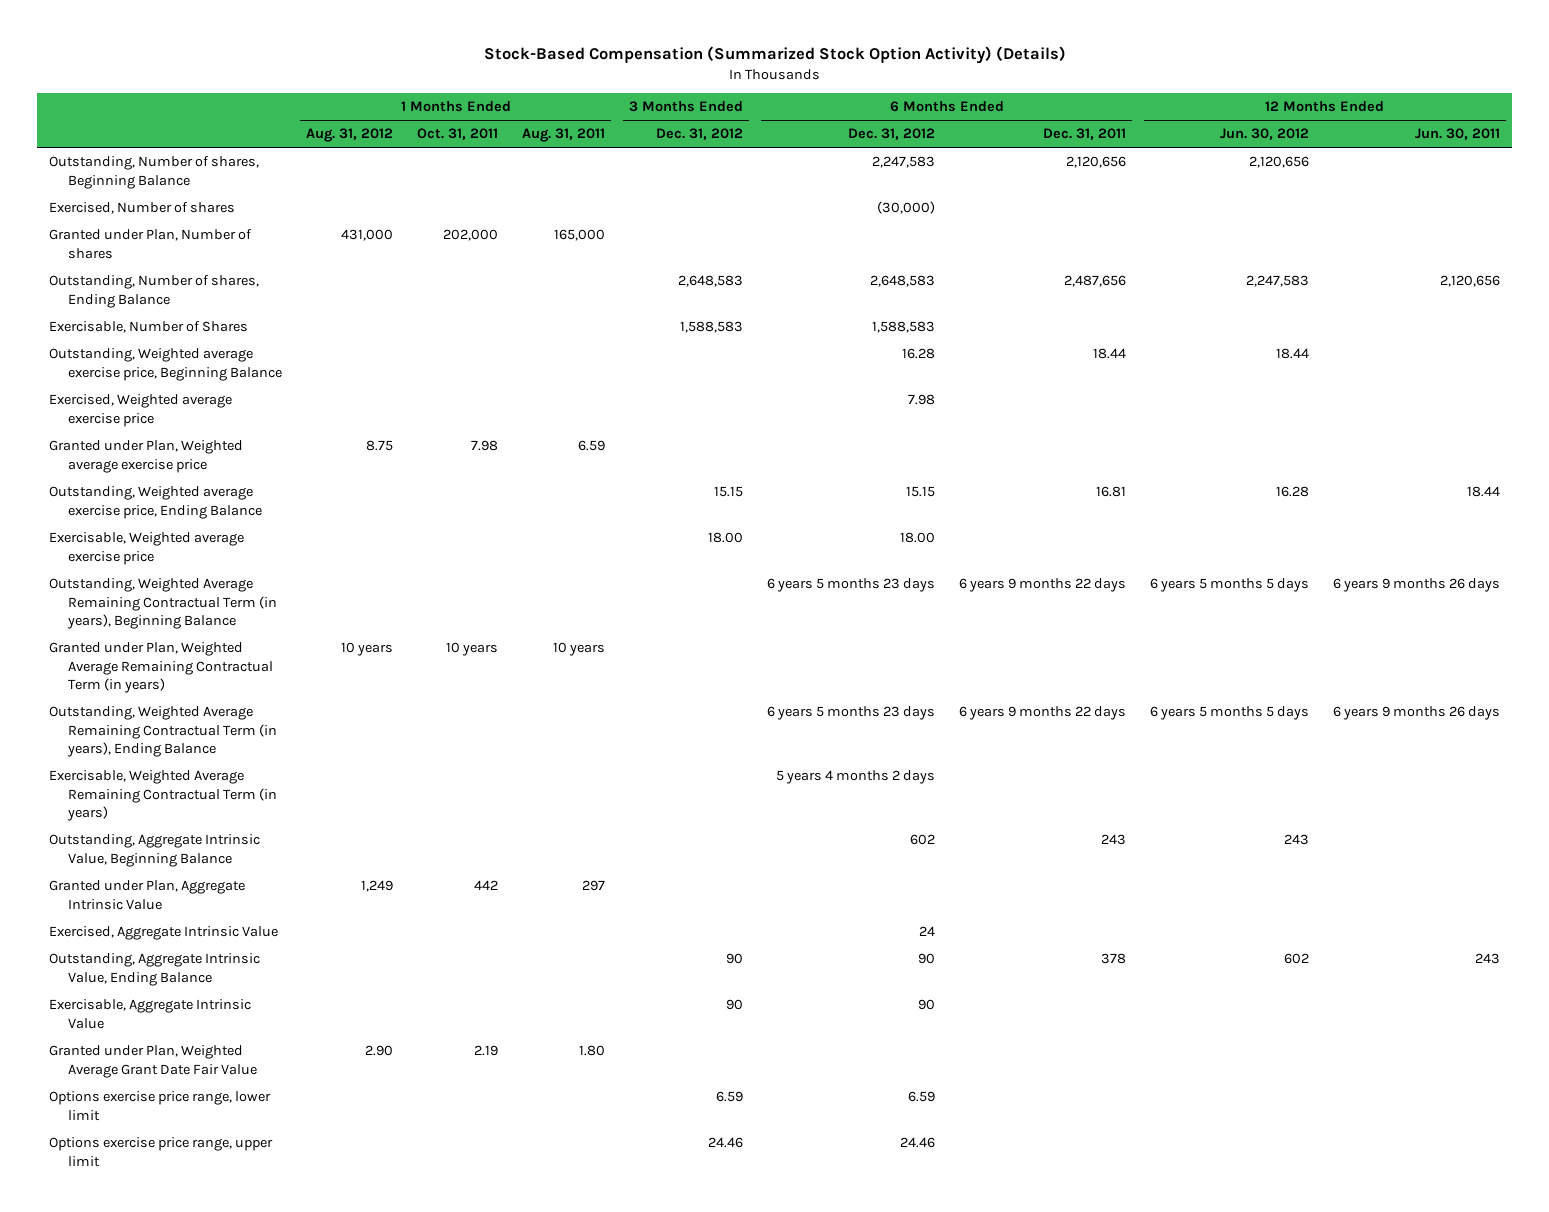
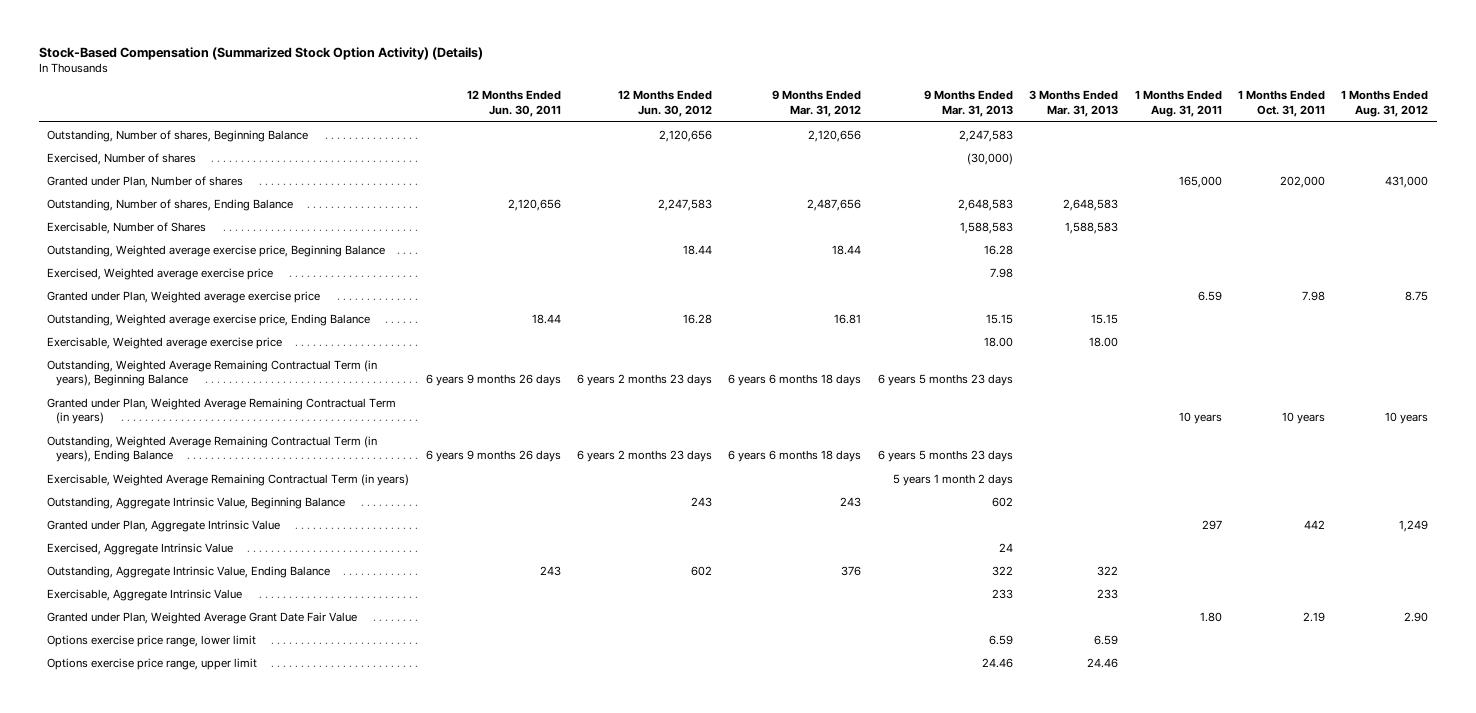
- | 1 Months Ended Aug. 31, 2012 | 1 Months Ended Oct. 31, 2011 | 1 Months Ended Aug. 31, 2011 | 3 Months Ended Dec. 31, 2012 | 6 Months Ended Dec. 31, 2012 | 6 Months Ended Dec. 31, 2011 | 12 Months Ended Jun. 30, 2012 | 12 Months Ended Jun. 30, 2011
+ | 12 Months Ended Jun. 30, 2011 | 12 Months Ended Jun. 30, 2012 | 9 Months Ended Mar. 31, 2012 | 9 Months Ended Mar. 31, 2013 | 3 Months Ended Mar. 31, 2013 | 1 Months Ended Aug. 31, 2011 | 1 Months Ended Oct. 31, 2011 | 1 Months Ended Aug. 31, 2012
- Outstanding, Weighted Average Remaining Contractual Term (in years), Beginning Balance | | | | | 6 years 5 months 23 days | 6 years 9 months 22 days | 6 years 5 months 5 days | 6 years 9 months 26 days
+ Outstanding, Weighted Average Remaining Contractual Term (in years), Beginning Balance | 6 years 9 months 26 days | 6 years 2 months 23 days | 6 years 6 months 18 days | 6 years 5 months 23 days | | | |
- Outstanding, Weighted Average Remaining Contractual Term (in years), Ending Balance | | | | | 6 years 5 months 23 days | 6 years 9 months 22 days | 6 years 5 months 5 days | 6 years 9 months 26 days
+ Outstanding, Weighted Average Remaining Contractual Term (in years), Ending Balance | 6 years 9 months 26 days | 6 years 2 months 23 days | 6 years 6 months 18 days | 6 years 5 months 23 days | | | |

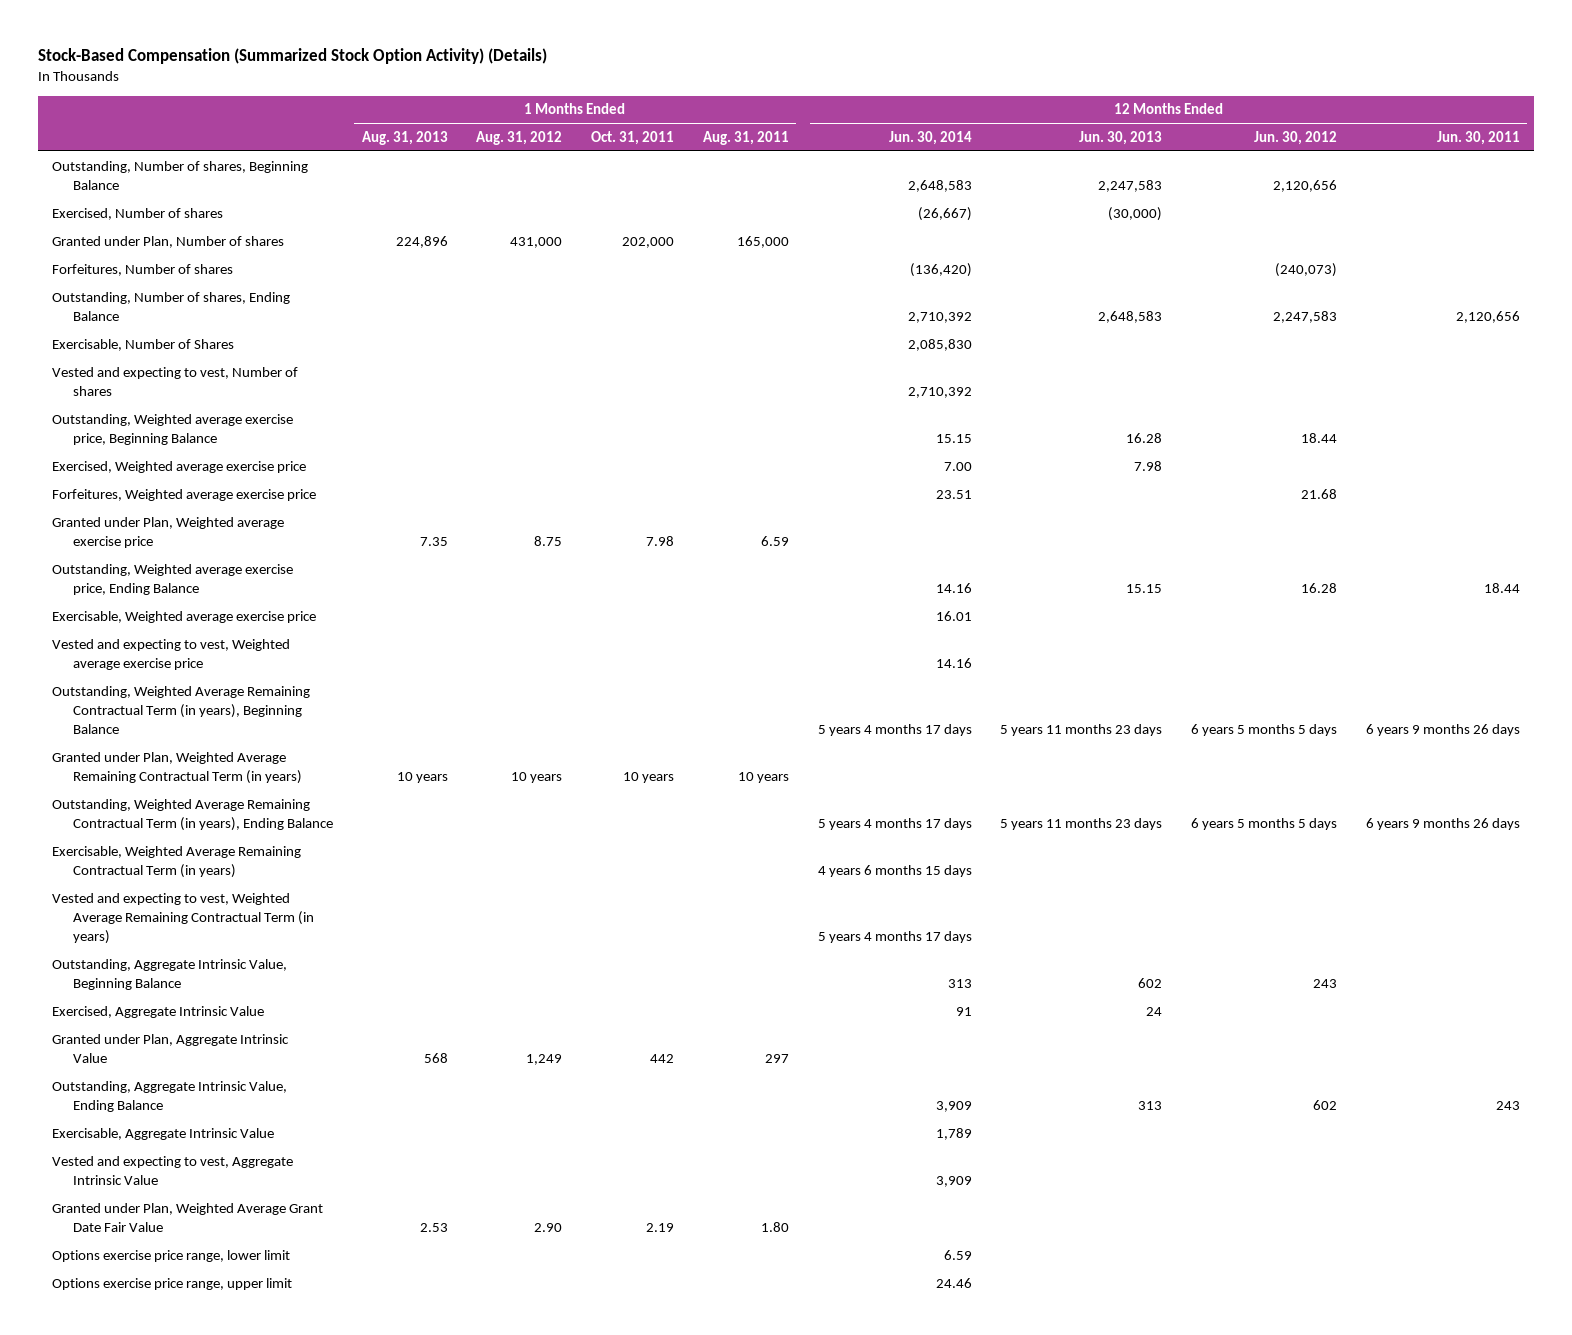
- | 12 Months Ended Jun. 30, 2011 | 12 Months Ended Jun. 30, 2012 | 9 Months Ended Mar. 31, 2012 | 9 Months Ended Mar. 31, 2013 | 3 Months Ended Mar. 31, 2013 | 1 Months Ended Aug. 31, 2011 | 1 Months Ended Oct. 31, 2011 | 1 Months Ended Aug. 31, 2012
+ | 1 Months Ended Aug. 31, 2013 | 1 Months Ended Aug. 31, 2012 | 1 Months Ended Oct. 31, 2011 | 1 Months Ended Aug. 31, 2011 | 12 Months Ended Jun. 30, 2014 | 12 Months Ended Jun. 30, 2013 | 12 Months Ended Jun. 30, 2012 | 12 Months Ended Jun. 30, 2011
+ Forfeitures, Number of shares | | | | | (136,420) | | (240,073) |
+ Vested and expecting to vest, Number of shares | | | | | 2,710,392 | | |
+ Forfeitures, Weighted average exercise price | | | | | 23.51 | | 21.68 |
- Outstanding, Weighted Average Remaining Contractual Term (in years), Beginning Balance | 6 years 9 months 26 days | 6 years 2 months 23 days | 6 years 6 months 18 days | 6 years 5 months 23 days | | | |
+ Vested and expecting to vest, Weighted average exercise price | | | | | 14.16 | | |
+ Outstanding, Weighted Average Remaining Contractual Term (in years), Beginning Balance | | | | | 5 years 4 months 17 days | 5 years 11 months 23 days | 6 years 5 months 5 days | 6 years 9 months 26 days
- Outstanding, Weighted Average Remaining Contractual Term (in years), Ending Balance | 6 years 9 months 26 days | 6 years 2 months 23 days | 6 years 6 months 18 days | 6 years 5 months 23 days | | | |
+ Outstanding, Weighted Average Remaining Contractual Term (in years), Ending Balance | | | | | 5 years 4 months 17 days | 5 years 11 months 23 days | 6 years 5 months 5 days | 6 years 9 months 26 days
+ Vested and expecting to vest, Weighted Average Remaining Contractual Term (in years) | | | | | 5 years 4 months 17 days | | |
moved down: Granted under Plan, Aggregate Intrinsic Value | 568 | 1,249 | 442 | 297 | | | |
+ Vested and expecting to vest, Aggregate Intrinsic Value | | | | | 3,909 | | |

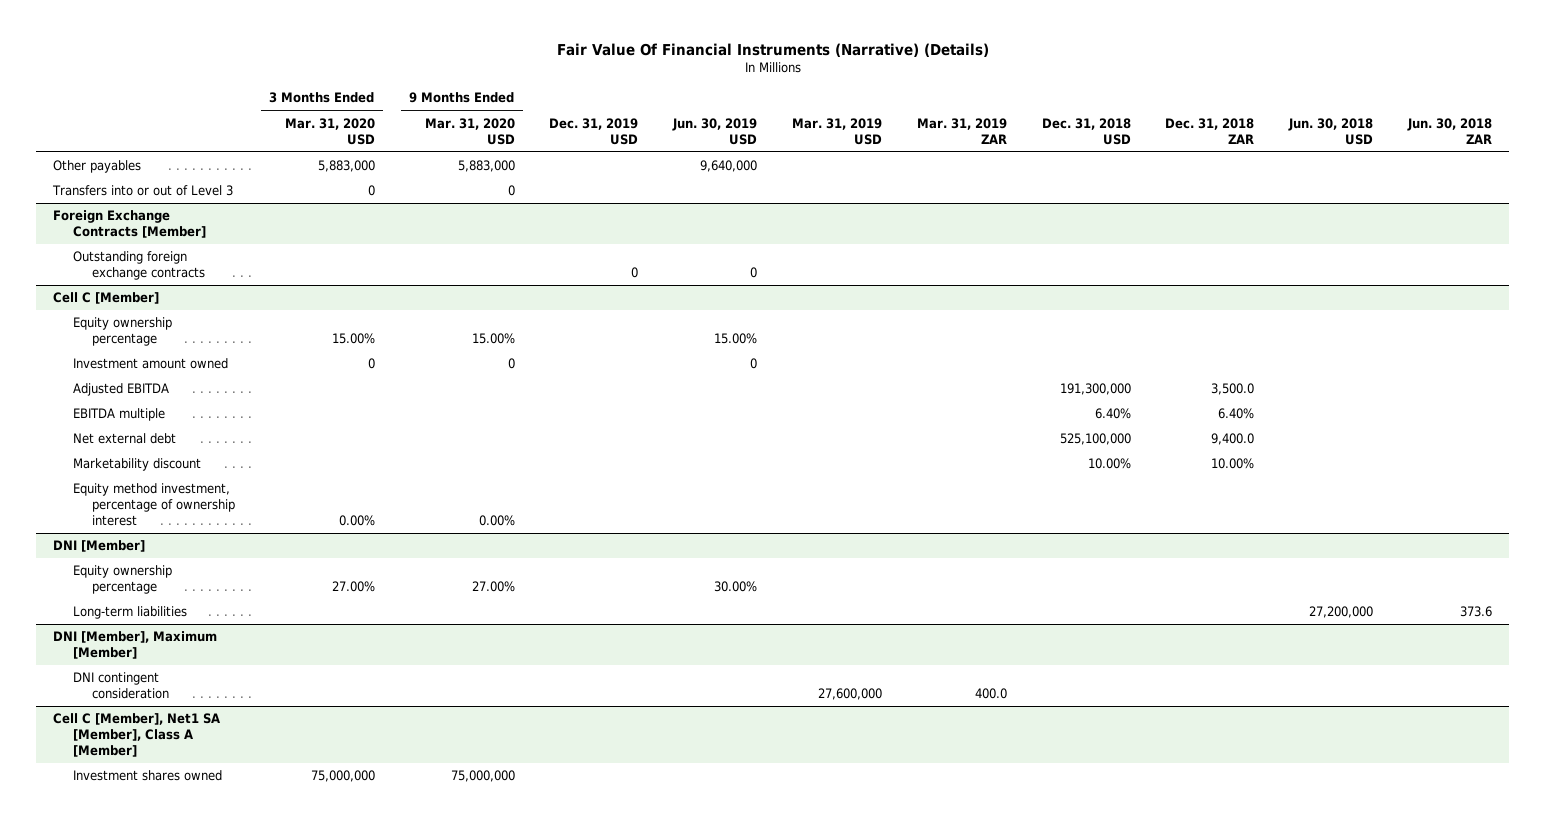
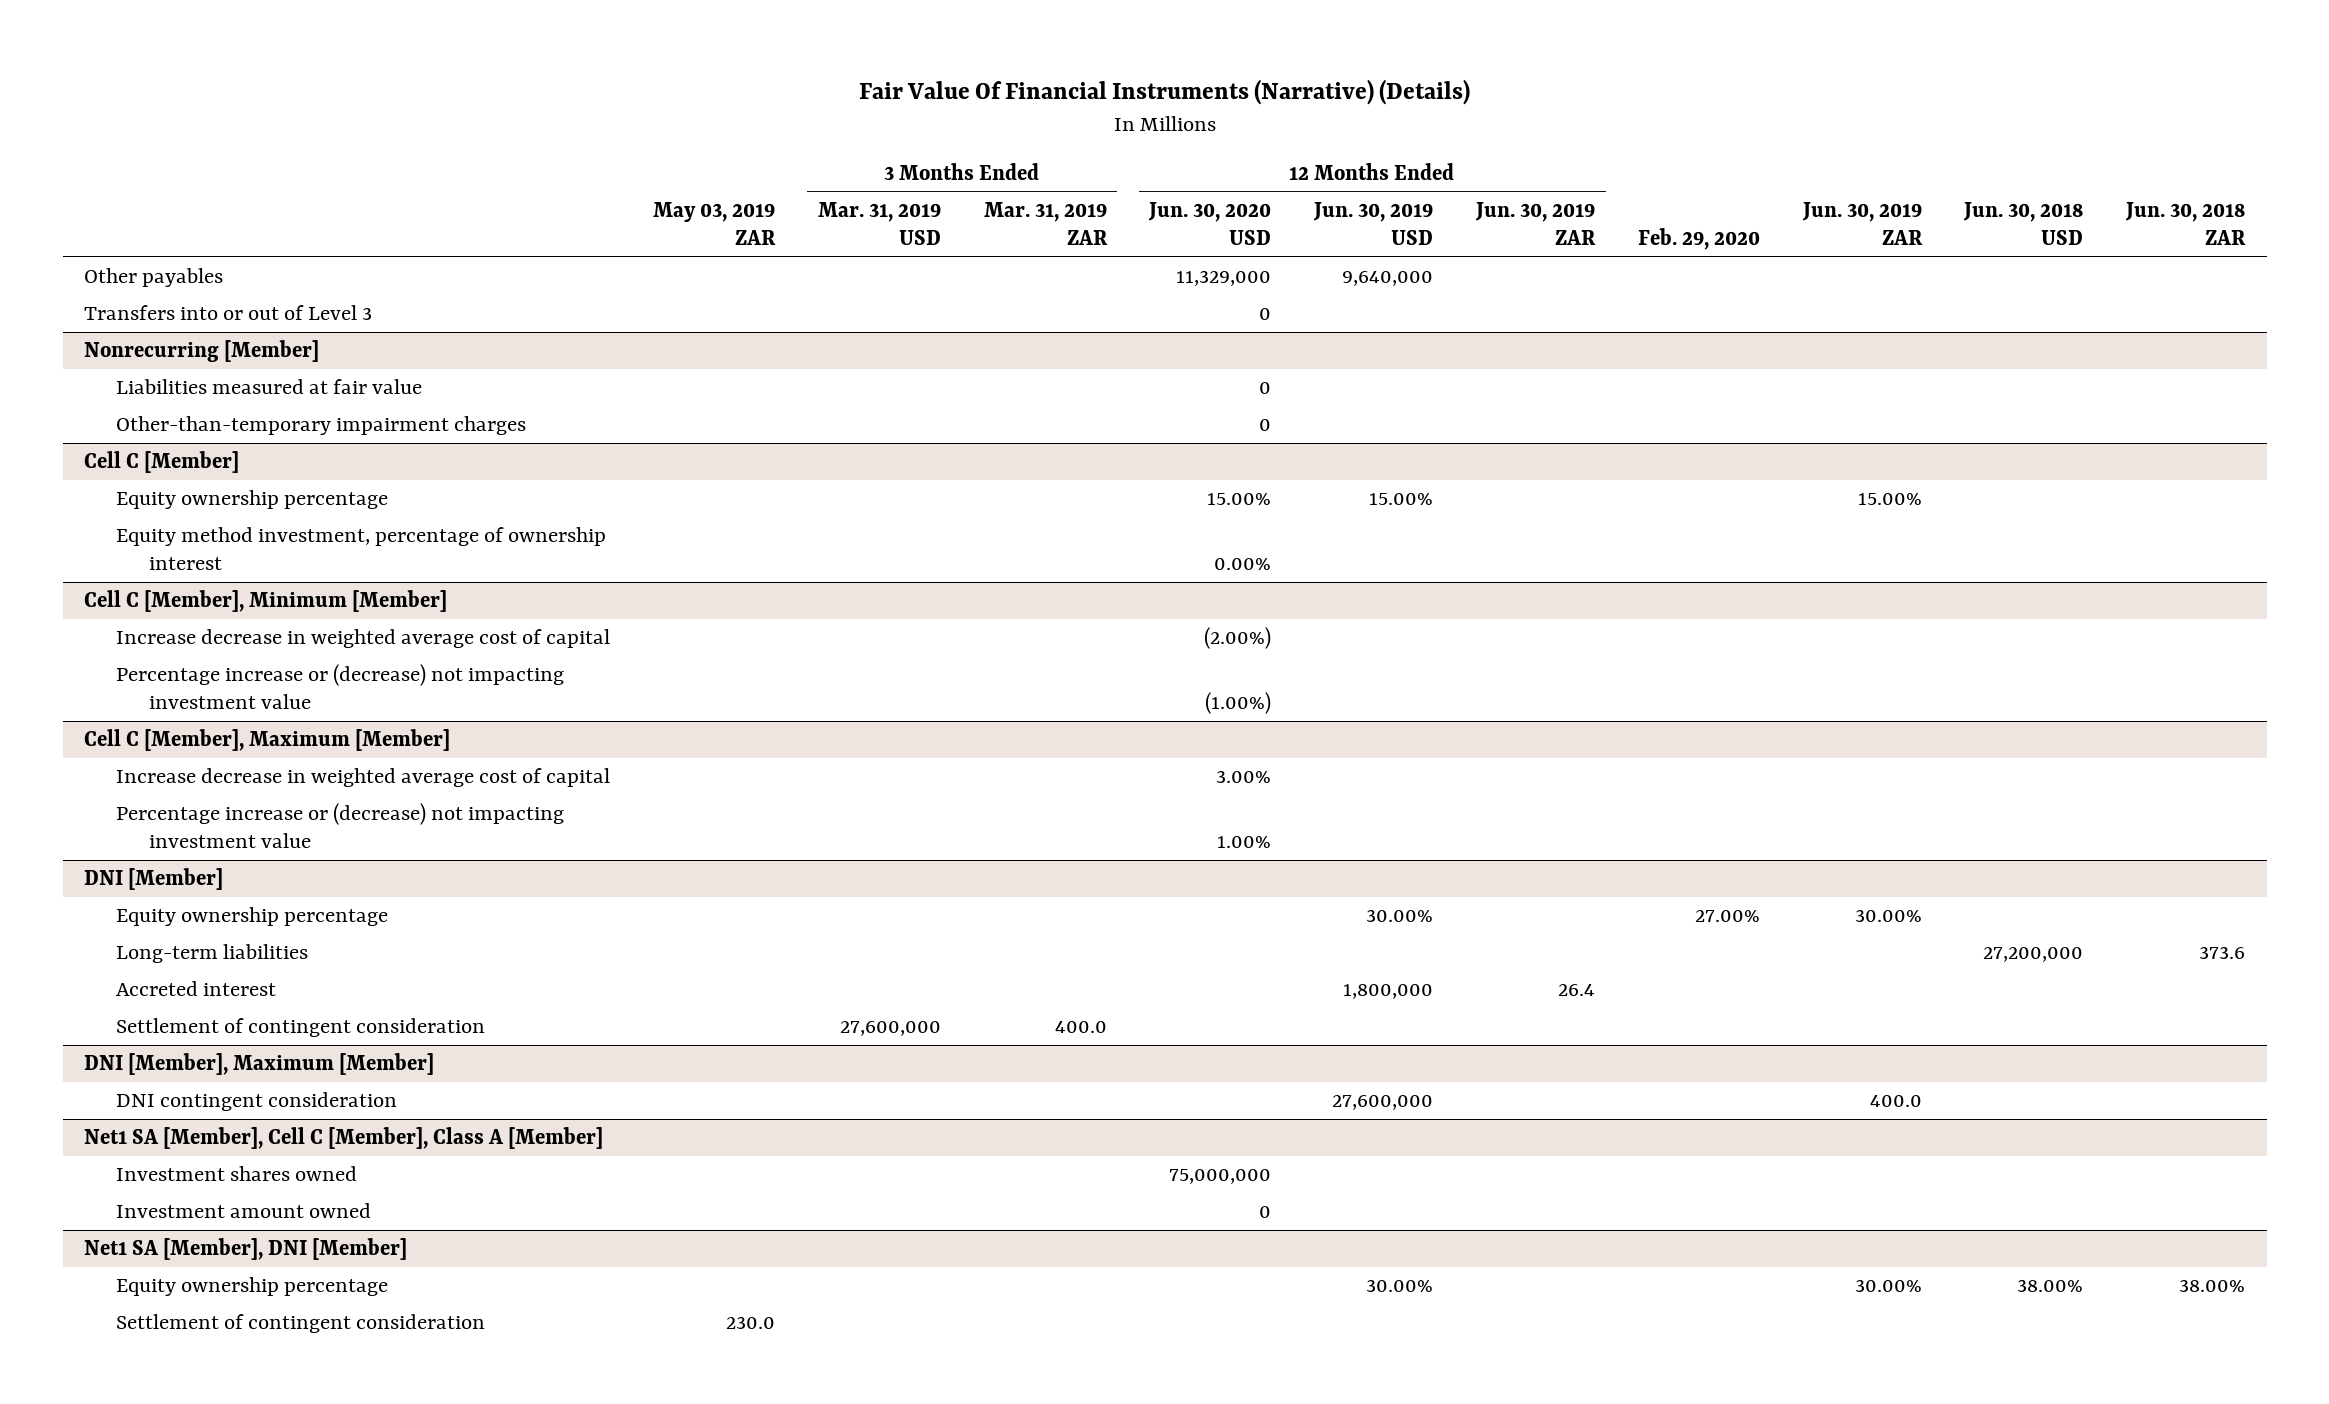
- | 3 Months Ended Mar. 31, 2020 USD | 9 Months Ended Mar. 31, 2020 USD | Dec. 31, 2019 USD | Jun. 30, 2019 USD | Mar. 31, 2019 USD | Mar. 31, 2019 ZAR | Dec. 31, 2018 USD | Dec. 31, 2018 ZAR | Jun. 30, 2018 USD | Jun. 30, 2018 ZAR
+ | May 03, 2019 ZAR | 3 Months Ended Mar. 31, 2019 USD | 3 Months Ended Mar. 31, 2019 ZAR | 12 Months Ended Jun. 30, 2020 USD | 12 Months Ended Jun. 30, 2019 USD | 12 Months Ended Jun. 30, 2019 ZAR | Feb. 29, 2020 | Jun. 30, 2019 ZAR | Jun. 30, 2018 USD | Jun. 30, 2018 ZAR
- Foreign Exchange Contracts [Member]
- Outstanding foreign exchange contracts | | | 0 | 0 | | | | | |
+ Nonrecurring [Member]
+ Liabilities measured at fair value | | | | 0 | | | | | |
+ Other-than-temporary impairment charges | | | | 0 | | | | | |
@ Cell C [Member]
- Investment amount owned | 0 | 0 | | 0 | | | | | |
- Adjusted EBITDA | | | | | | | 191,300,000 | 3,500.0 | |
- EBITDA multiple | | | | | | | 6.40% | 6.40% | |
- Net external debt | | | | | | | 525,100,000 | 9,400.0 | |
- Marketability discount | | | | | | | 10.00% | 10.00% | |
+ Cell C [Member], Minimum [Member]
+ Increase decrease in weighted average cost of capital | | | | (2.00%) | | | | | |
+ Percentage increase or (decrease) not impacting investment value | | | | (1.00%) | | | | | |
+ Cell C [Member], Maximum [Member]
+ Increase decrease in weighted average cost of capital | | | | 3.00% | | | | | |
+ Percentage increase or (decrease) not impacting investment value | | | | 1.00% | | | | | |
@ DNI [Member]
+ Accreted interest | | | | | 1,800,000 | 26.4 | | | |
+ Settlement of contingent consideration | | 27,600,000 | 400.0 | | | | | | |
- Cell C [Member], Net1 SA [Member], Class A [Member]
+ Net1 SA [Member], Cell C [Member], Class A [Member]
+ Investment amount owned | | | | 0 | | | | | |
+ Net1 SA [Member], DNI [Member]
+ Equity ownership percentage | | | | | 30.00% | | | 30.00% | 38.00% | 38.00%
+ Settlement of contingent consideration | 230.0 | | | | | | | | |

